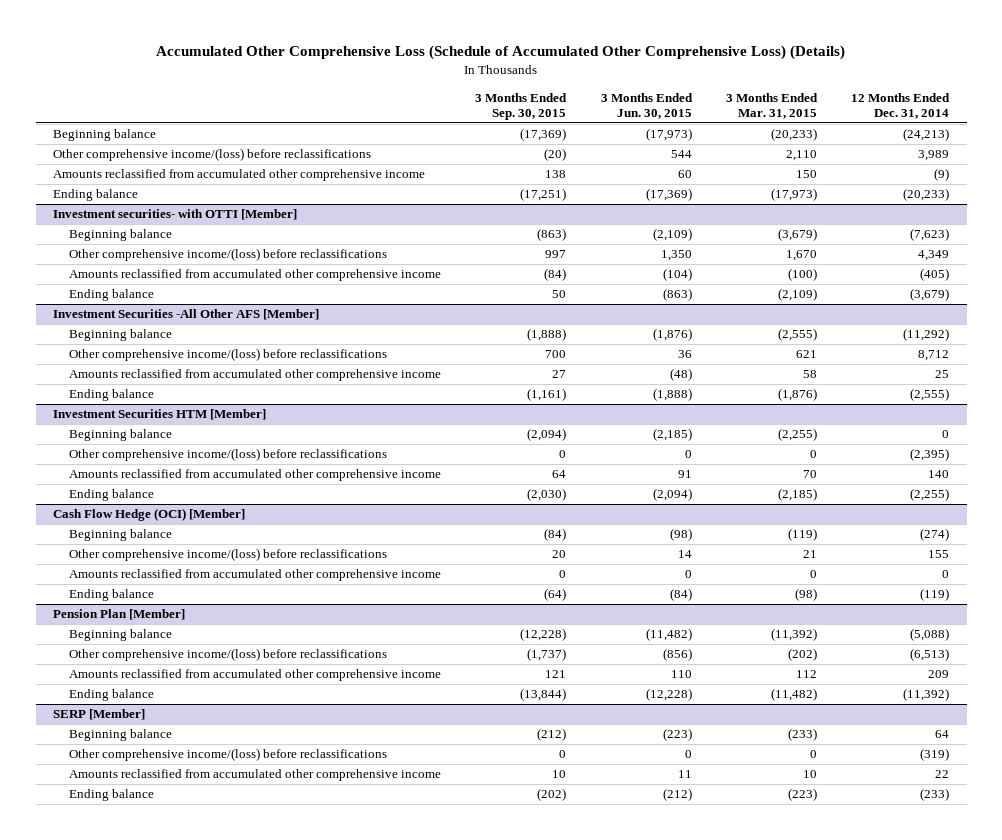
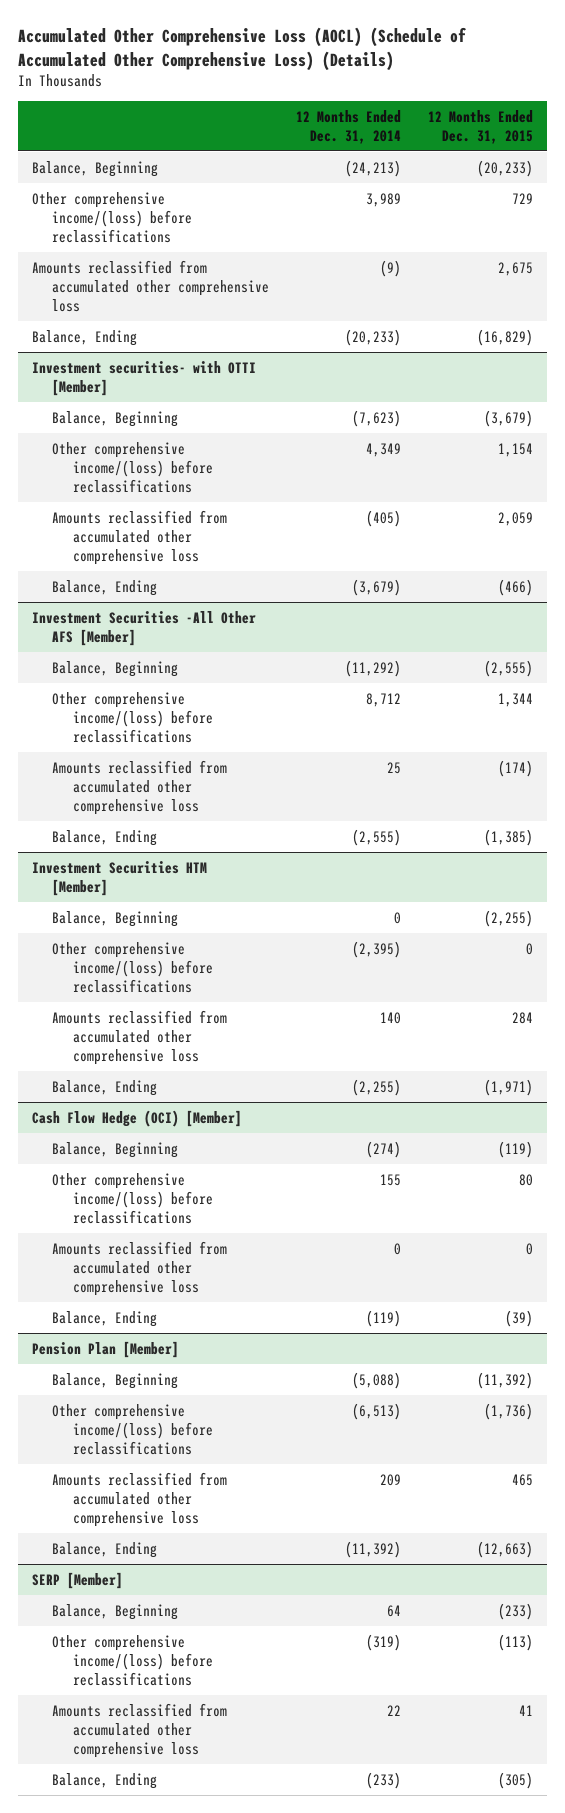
- Accumulated Other Comprehensive Loss (Schedule of Accumulated Other Comprehensive Loss) (Details)
+ Accumulated Other Comprehensive Loss (AOCL) (Schedule of Accumulated Other Comprehensive Loss) (Details)
- | 3 Months Ended Sep. 30, 2015 | 3 Months Ended Jun. 30, 2015 | 3 Months Ended Mar. 31, 2015 | 12 Months Ended Dec. 31, 2014
+ | 12 Months Ended Dec. 31, 2014 | 12 Months Ended Dec. 31, 2015
- Beginning balance | (17,369) | (17,973) | (20,233) | (24,213)
+ Balance, Beginning | (24,213) | (20,233)
- Amounts reclassified from accumulated other comprehensive income | 138 | 60 | 150 | (9)
- Ending balance | (17,251) | (17,369) | (17,973) | (20,233)
+ Amounts reclassified from accumulated other comprehensive loss | (9) | 2,675
+ Balance, Ending | (20,233) | (16,829)
@ Investment securities- with OTTI [Member]
- Beginning balance | (863) | (2,109) | (3,679) | (7,623)
+ Balance, Beginning | (7,623) | (3,679)
- Amounts reclassified from accumulated other comprehensive income | (84) | (104) | (100) | (405)
- Ending balance | 50 | (863) | (2,109) | (3,679)
+ Amounts reclassified from accumulated other comprehensive loss | (405) | 2,059
+ Balance, Ending | (3,679) | (466)
@ Investment Securities -All Other AFS [Member]
- Beginning balance | (1,888) | (1,876) | (2,555) | (11,292)
+ Balance, Beginning | (11,292) | (2,555)
- Amounts reclassified from accumulated other comprehensive income | 27 | (48) | 58 | 25
- Ending balance | (1,161) | (1,888) | (1,876) | (2,555)
+ Amounts reclassified from accumulated other comprehensive loss | 25 | (174)
+ Balance, Ending | (2,555) | (1,385)
@ Investment Securities HTM [Member]
- Beginning balance | (2,094) | (2,185) | (2,255) | 0
+ Balance, Beginning | 0 | (2,255)
- Amounts reclassified from accumulated other comprehensive income | 64 | 91 | 70 | 140
- Ending balance | (2,030) | (2,094) | (2,185) | (2,255)
+ Amounts reclassified from accumulated other comprehensive loss | 140 | 284
+ Balance, Ending | (2,255) | (1,971)
@ Cash Flow Hedge (OCI) [Member]
- Beginning balance | (84) | (98) | (119) | (274)
+ Balance, Beginning | (274) | (119)
- Amounts reclassified from accumulated other comprehensive income | 0 | 0 | 0 | 0
- Ending balance | (64) | (84) | (98) | (119)
+ Amounts reclassified from accumulated other comprehensive loss | 0 | 0
+ Balance, Ending | (119) | (39)
@ Pension Plan [Member]
- Beginning balance | (12,228) | (11,482) | (11,392) | (5,088)
+ Balance, Beginning | (5,088) | (11,392)
- Amounts reclassified from accumulated other comprehensive income | 121 | 110 | 112 | 209
- Ending balance | (13,844) | (12,228) | (11,482) | (11,392)
+ Amounts reclassified from accumulated other comprehensive loss | 209 | 465
+ Balance, Ending | (11,392) | (12,663)
@ SERP [Member]
- Beginning balance | (212) | (223) | (233) | 64
+ Balance, Beginning | 64 | (233)
- Amounts reclassified from accumulated other comprehensive income | 10 | 11 | 10 | 22
- Ending balance | (202) | (212) | (223) | (233)
+ Amounts reclassified from accumulated other comprehensive loss | 22 | 41
+ Balance, Ending | (233) | (305)

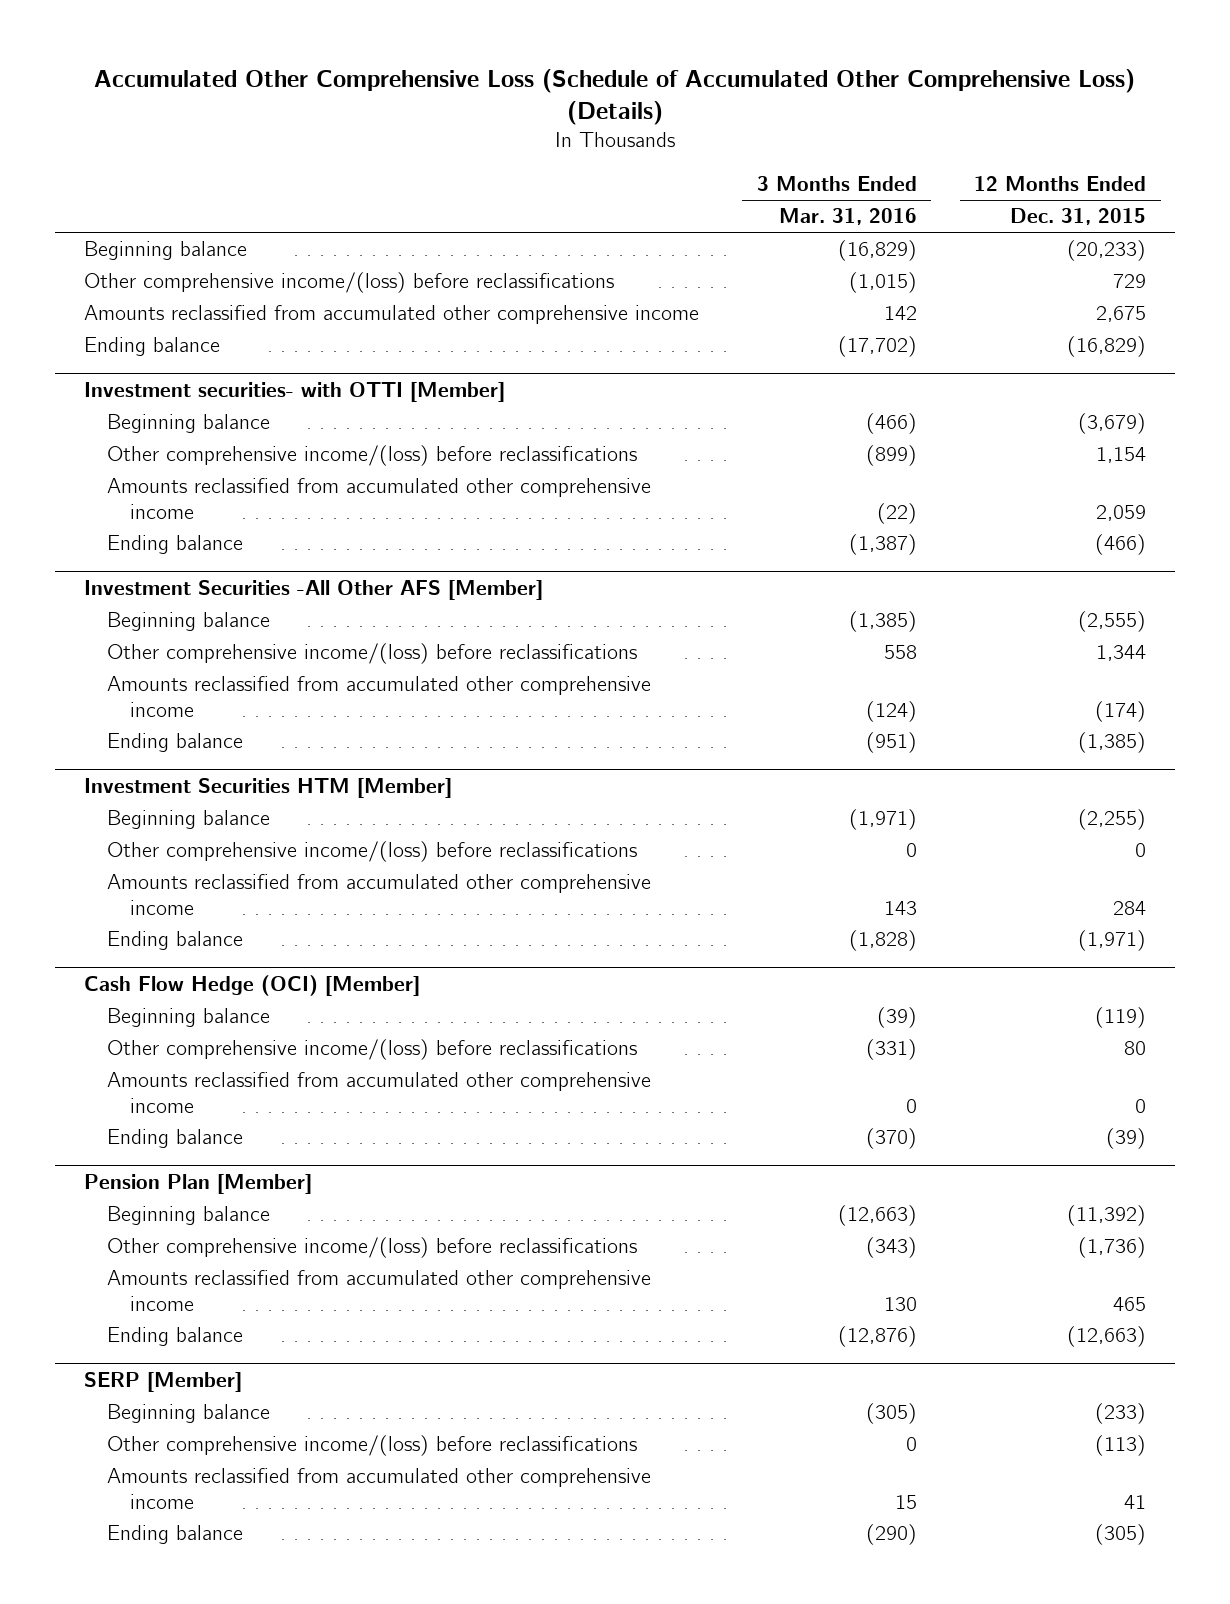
- Accumulated Other Comprehensive Loss (AOCL) (Schedule of Accumulated Other Comprehensive Loss) (Details)
+ Accumulated Other Comprehensive Loss (Schedule of Accumulated Other Comprehensive Loss) (Details)
- | 12 Months Ended Dec. 31, 2014 | 12 Months Ended Dec. 31, 2015
+ | 3 Months Ended Mar. 31, 2016 | 12 Months Ended Dec. 31, 2015
- Balance, Beginning | (24,213) | (20,233)
+ Beginning balance | (16,829) | (20,233)
- Amounts reclassified from accumulated other comprehensive loss | (9) | 2,675
- Balance, Ending | (20,233) | (16,829)
+ Amounts reclassified from accumulated other comprehensive income | 142 | 2,675
+ Ending balance | (17,702) | (16,829)
@ Investment securities- with OTTI [Member]
- Balance, Beginning | (7,623) | (3,679)
+ Beginning balance | (466) | (3,679)
- Amounts reclassified from accumulated other comprehensive loss | (405) | 2,059
- Balance, Ending | (3,679) | (466)
+ Amounts reclassified from accumulated other comprehensive income | (22) | 2,059
+ Ending balance | (1,387) | (466)
@ Investment Securities -All Other AFS [Member]
- Balance, Beginning | (11,292) | (2,555)
+ Beginning balance | (1,385) | (2,555)
- Amounts reclassified from accumulated other comprehensive loss | 25 | (174)
- Balance, Ending | (2,555) | (1,385)
+ Amounts reclassified from accumulated other comprehensive income | (124) | (174)
+ Ending balance | (951) | (1,385)
@ Investment Securities HTM [Member]
- Balance, Beginning | 0 | (2,255)
+ Beginning balance | (1,971) | (2,255)
- Amounts reclassified from accumulated other comprehensive loss | 140 | 284
- Balance, Ending | (2,255) | (1,971)
+ Amounts reclassified from accumulated other comprehensive income | 143 | 284
+ Ending balance | (1,828) | (1,971)
@ Cash Flow Hedge (OCI) [Member]
- Balance, Beginning | (274) | (119)
+ Beginning balance | (39) | (119)
- Amounts reclassified from accumulated other comprehensive loss | 0 | 0
- Balance, Ending | (119) | (39)
+ Amounts reclassified from accumulated other comprehensive income | 0 | 0
+ Ending balance | (370) | (39)
@ Pension Plan [Member]
- Balance, Beginning | (5,088) | (11,392)
+ Beginning balance | (12,663) | (11,392)
- Amounts reclassified from accumulated other comprehensive loss | 209 | 465
- Balance, Ending | (11,392) | (12,663)
+ Amounts reclassified from accumulated other comprehensive income | 130 | 465
+ Ending balance | (12,876) | (12,663)
@ SERP [Member]
- Balance, Beginning | 64 | (233)
+ Beginning balance | (305) | (233)
- Amounts reclassified from accumulated other comprehensive loss | 22 | 41
- Balance, Ending | (233) | (305)
+ Amounts reclassified from accumulated other comprehensive income | 15 | 41
+ Ending balance | (290) | (305)

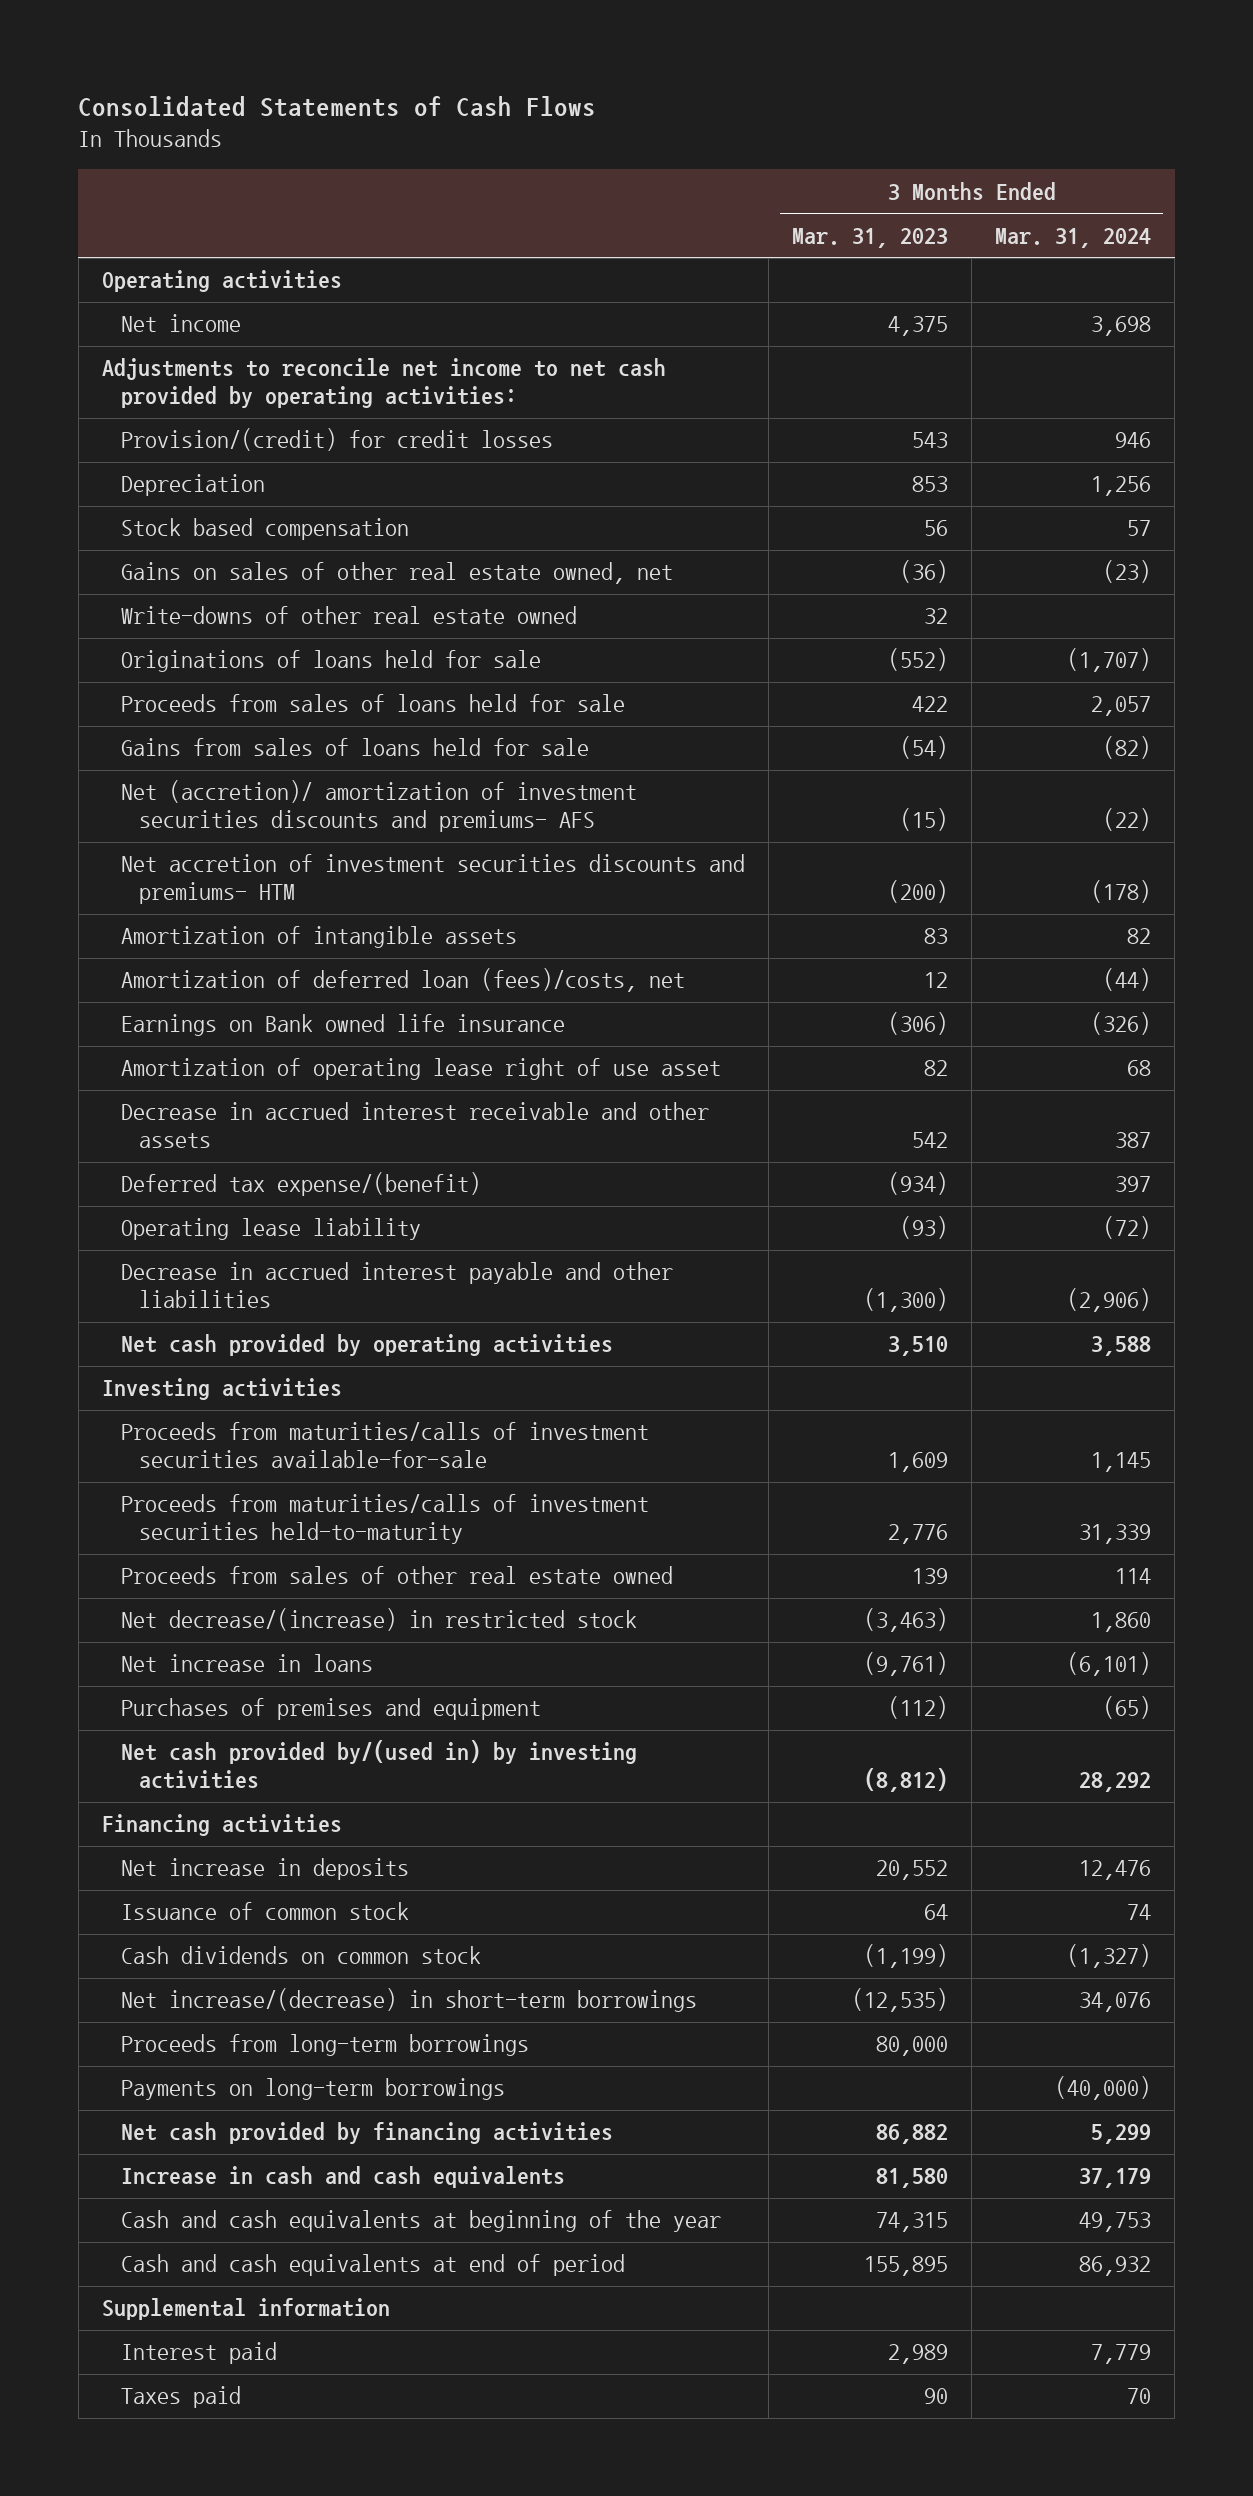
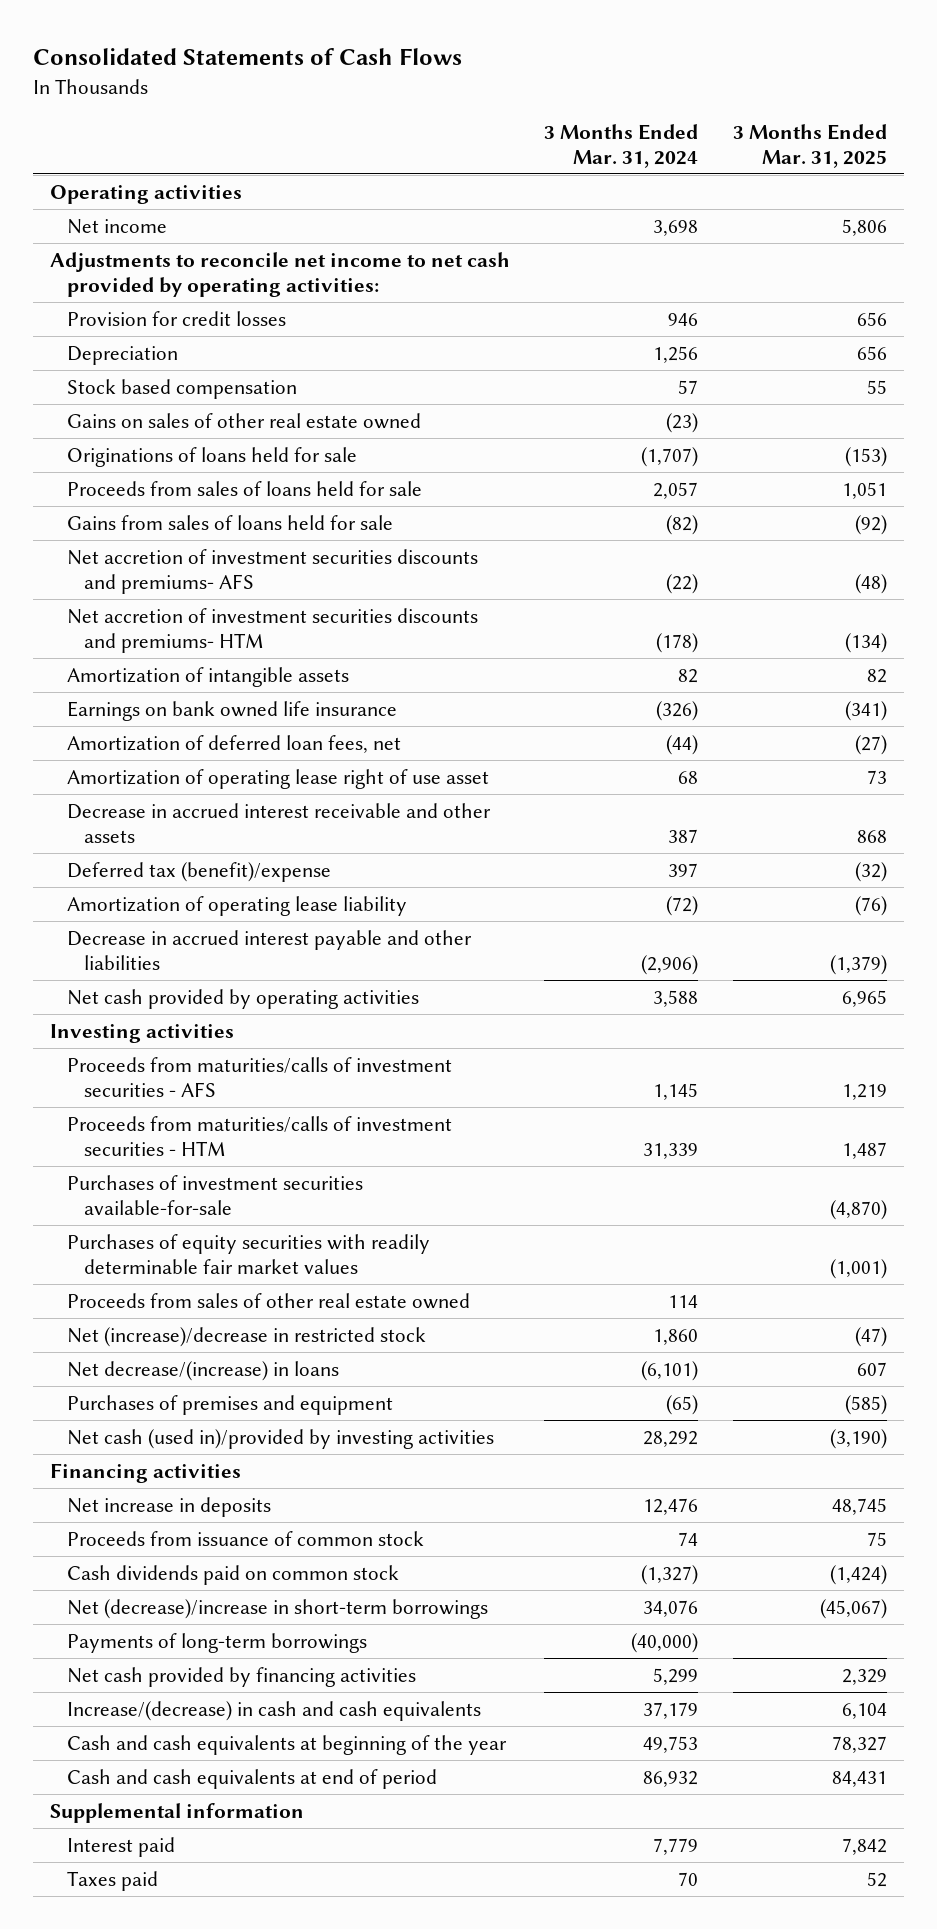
- | 3 Months Ended Mar. 31, 2023 | 3 Months Ended Mar. 31, 2024
+ | 3 Months Ended Mar. 31, 2024 | 3 Months Ended Mar. 31, 2025
- Provision/(credit) for credit losses | 543 | 946
+ Provision for credit losses | 946 | 656
- Gains on sales of other real estate owned, net | (36) | (23)
- Write-downs of other real estate owned | 32 |
+ Gains on sales of other real estate owned | (23) |
- Net (accretion)/ amortization of investment securities discounts and premiums- AFS | (15) | (22)
+ Net accretion of investment securities discounts and premiums- AFS | (22) | (48)
- Amortization of deferred loan (fees)/costs, net | 12 | (44)
- Earnings on Bank owned life insurance | (306) | (326)
+ Earnings on bank owned life insurance | (326) | (341)
+ Amortization of deferred loan fees, net | (44) | (27)
- Deferred tax expense/(benefit) | (934) | 397
- Operating lease liability | (93) | (72)
+ Deferred tax (benefit)/expense | 397 | (32)
+ Amortization of operating lease liability | (72) | (76)
- Proceeds from maturities/calls of investment securities available-for-sale | 1,609 | 1,145
- Proceeds from maturities/calls of investment securities held-to-maturity | 2,776 | 31,339
+ Proceeds from maturities/calls of investment securities - AFS | 1,145 | 1,219
+ Proceeds from maturities/calls of investment securities - HTM | 31,339 | 1,487
+ Purchases of investment securities available-for-sale | | (4,870)
+ Purchases of equity securities with readily determinable fair market values | | (1,001)
- Net decrease/(increase) in restricted stock | (3,463) | 1,860
- Net increase in loans | (9,761) | (6,101)
+ Net (increase)/decrease in restricted stock | 1,860 | (47)
+ Net decrease/(increase) in loans | (6,101) | 607
- Net cash provided by/(used in) by investing activities | (8,812) | 28,292
+ Net cash (used in)/provided by investing activities | 28,292 | (3,190)
- Issuance of common stock | 64 | 74
- Cash dividends on common stock | (1,199) | (1,327)
- Net increase/(decrease) in short-term borrowings | (12,535) | 34,076
- Proceeds from long-term borrowings | 80,000 |
- Payments on long-term borrowings | | (40,000)
+ Proceeds from issuance of common stock | 74 | 75
+ Cash dividends paid on common stock | (1,327) | (1,424)
+ Net (decrease)/increase in short-term borrowings | 34,076 | (45,067)
+ Payments of long-term borrowings | (40,000) |
- Increase in cash and cash equivalents | 81,580 | 37,179
+ Increase/(decrease) in cash and cash equivalents | 37,179 | 6,104

